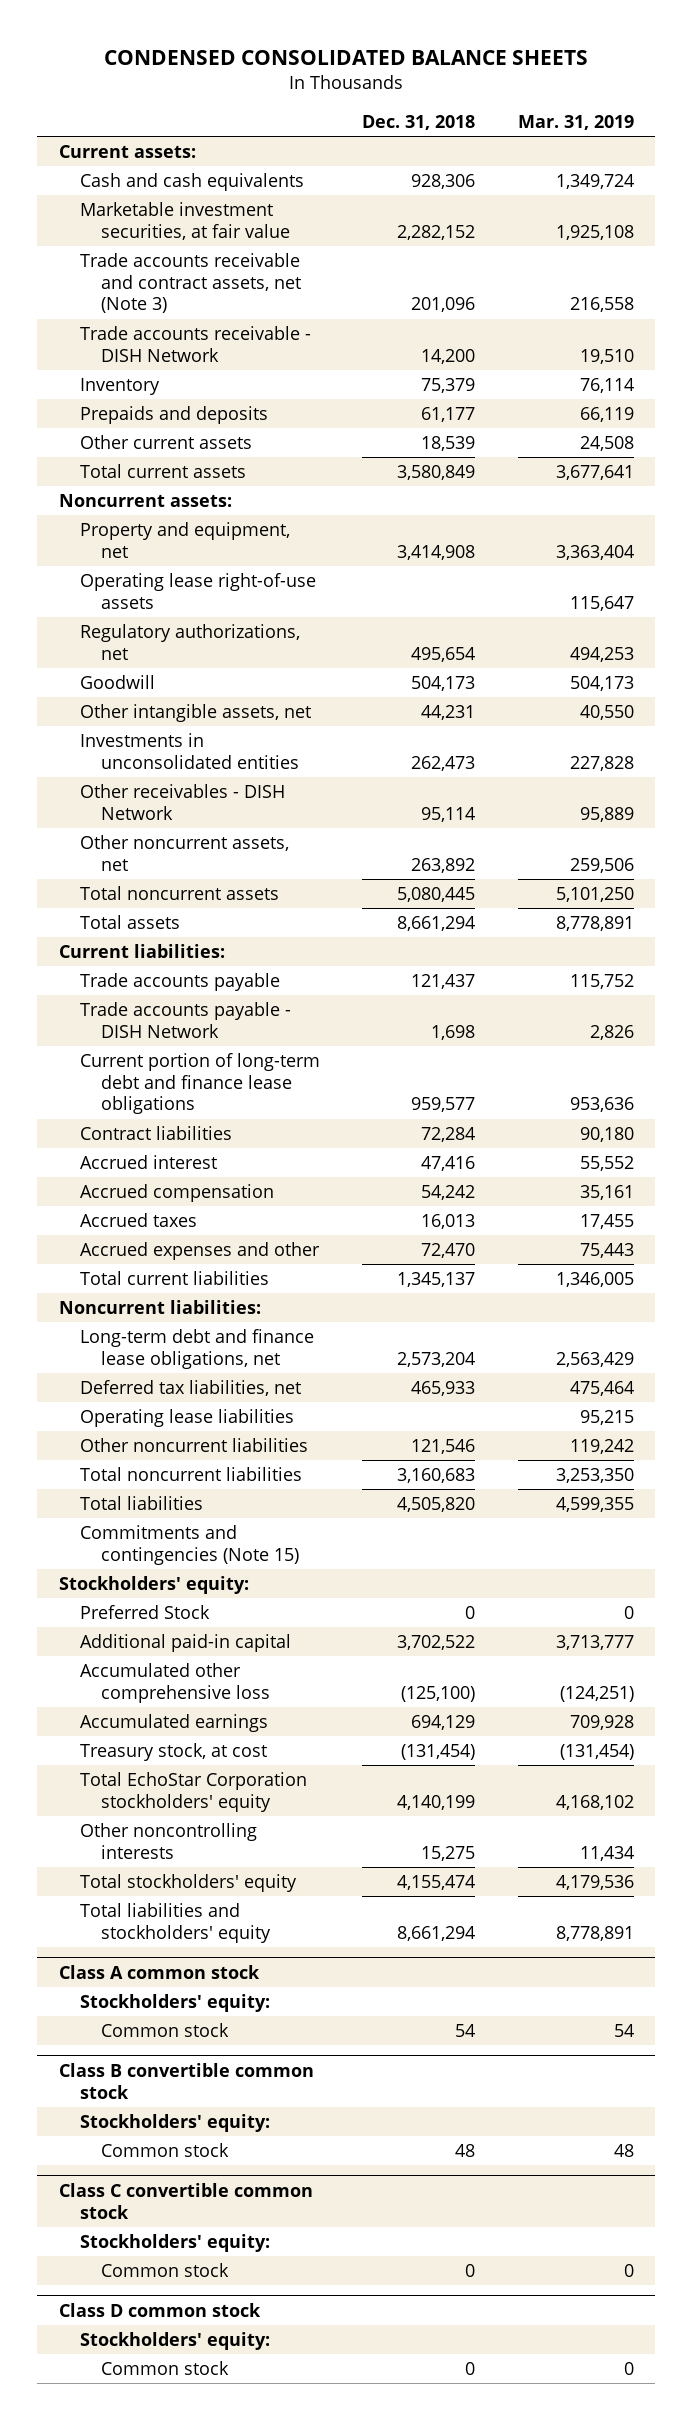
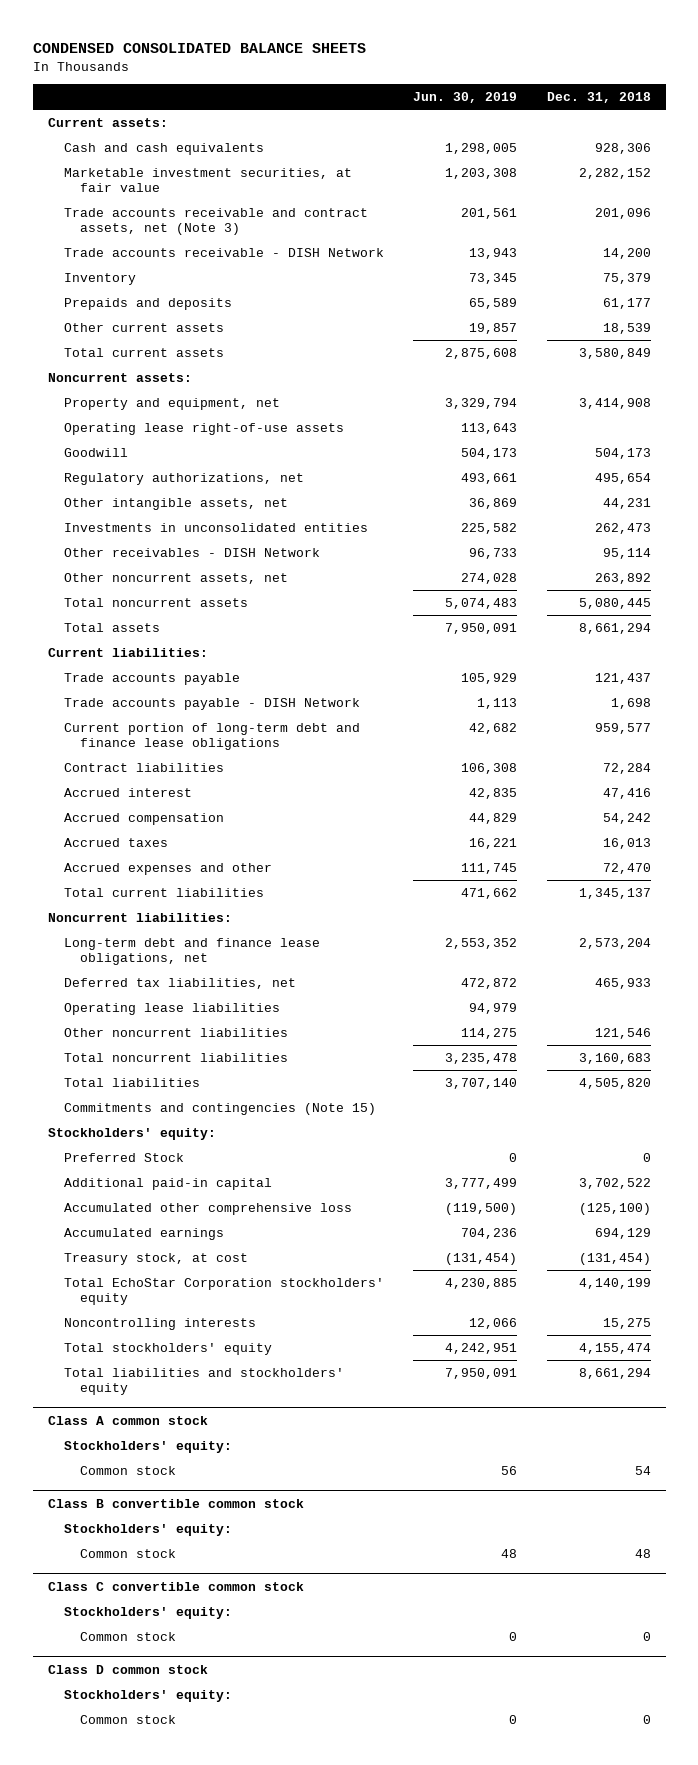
- | Dec. 31, 2018 | Mar. 31, 2019
+ | Jun. 30, 2019 | Dec. 31, 2018
moved down: Regulatory authorizations, net | 493,661 | 495,654
- Other noncontrolling interests | 15,275 | 11,434
+ Noncontrolling interests | 12,066 | 15,275

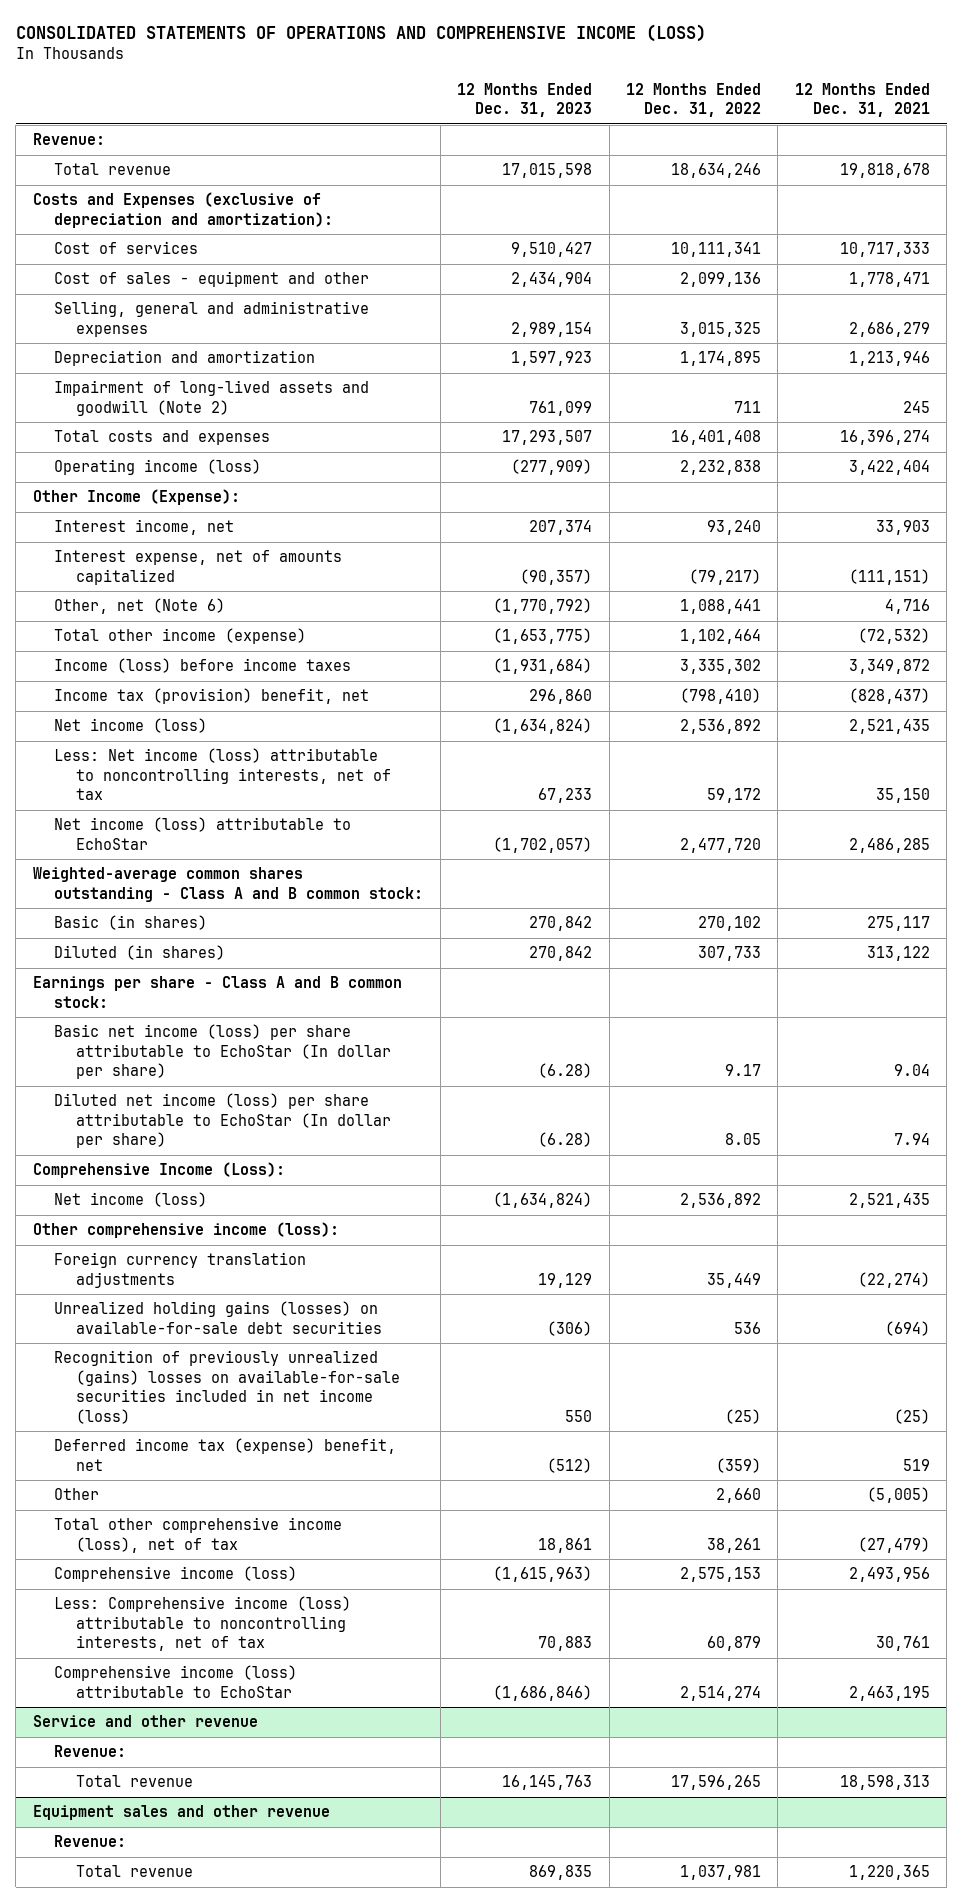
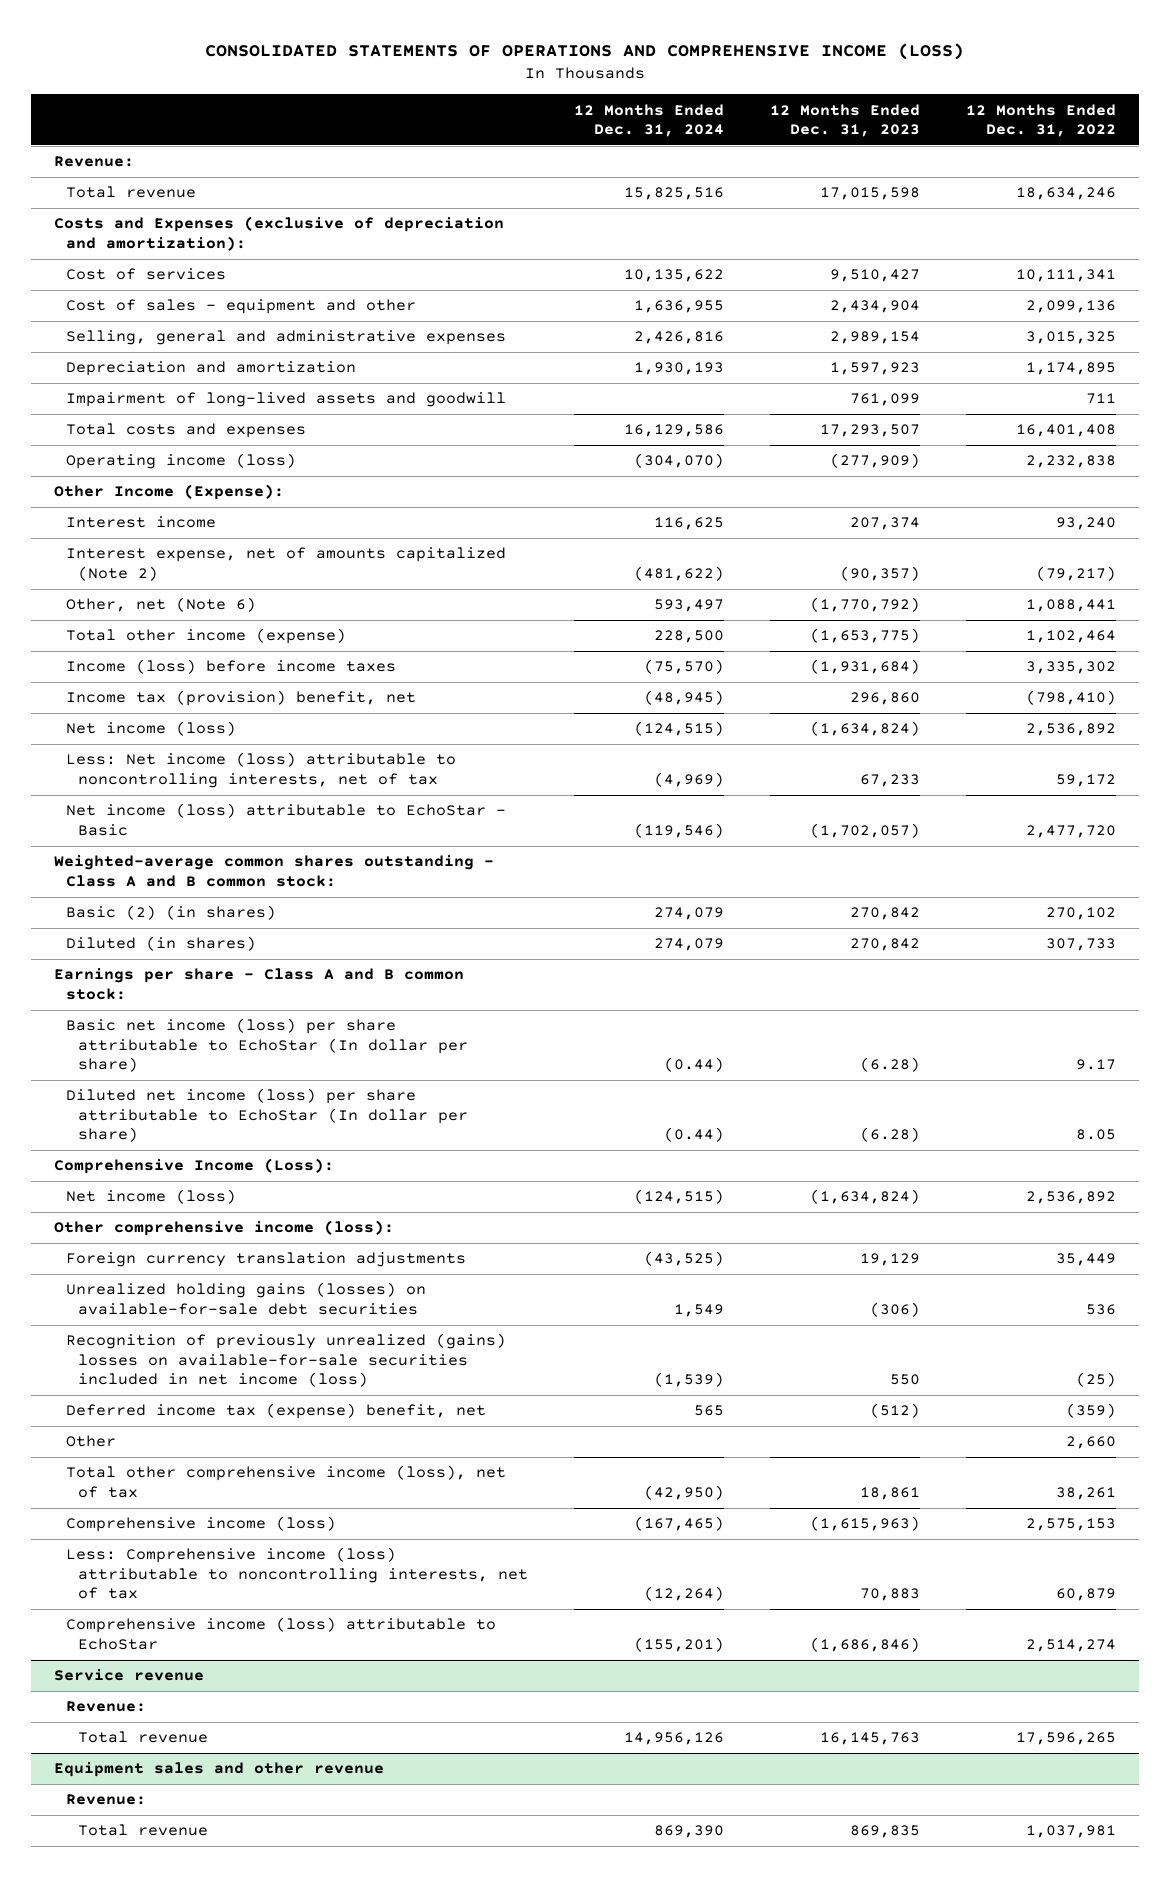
- | 12 Months Ended Dec. 31, 2023 | 12 Months Ended Dec. 31, 2022 | 12 Months Ended Dec. 31, 2021
+ | 12 Months Ended Dec. 31, 2024 | 12 Months Ended Dec. 31, 2023 | 12 Months Ended Dec. 31, 2022
- Impairment of long-lived assets and goodwill (Note 2) | 761,099 | 711 | 245
+ Impairment of long-lived assets and goodwill | | 761,099 | 711
- Interest income, net | 207,374 | 93,240 | 33,903
- Interest expense, net of amounts capitalized | (90,357) | (79,217) | (111,151)
+ Interest income | 116,625 | 207,374 | 93,240
+ Interest expense, net of amounts capitalized (Note 2) | (481,622) | (90,357) | (79,217)
- Net income (loss) attributable to EchoStar | (1,702,057) | 2,477,720 | 2,486,285
+ Net income (loss) attributable to EchoStar - Basic | (119,546) | (1,702,057) | 2,477,720
- Basic (in shares) | 270,842 | 270,102 | 275,117
+ Basic (2) (in shares) | 274,079 | 270,842 | 270,102
- Service and other revenue
+ Service revenue

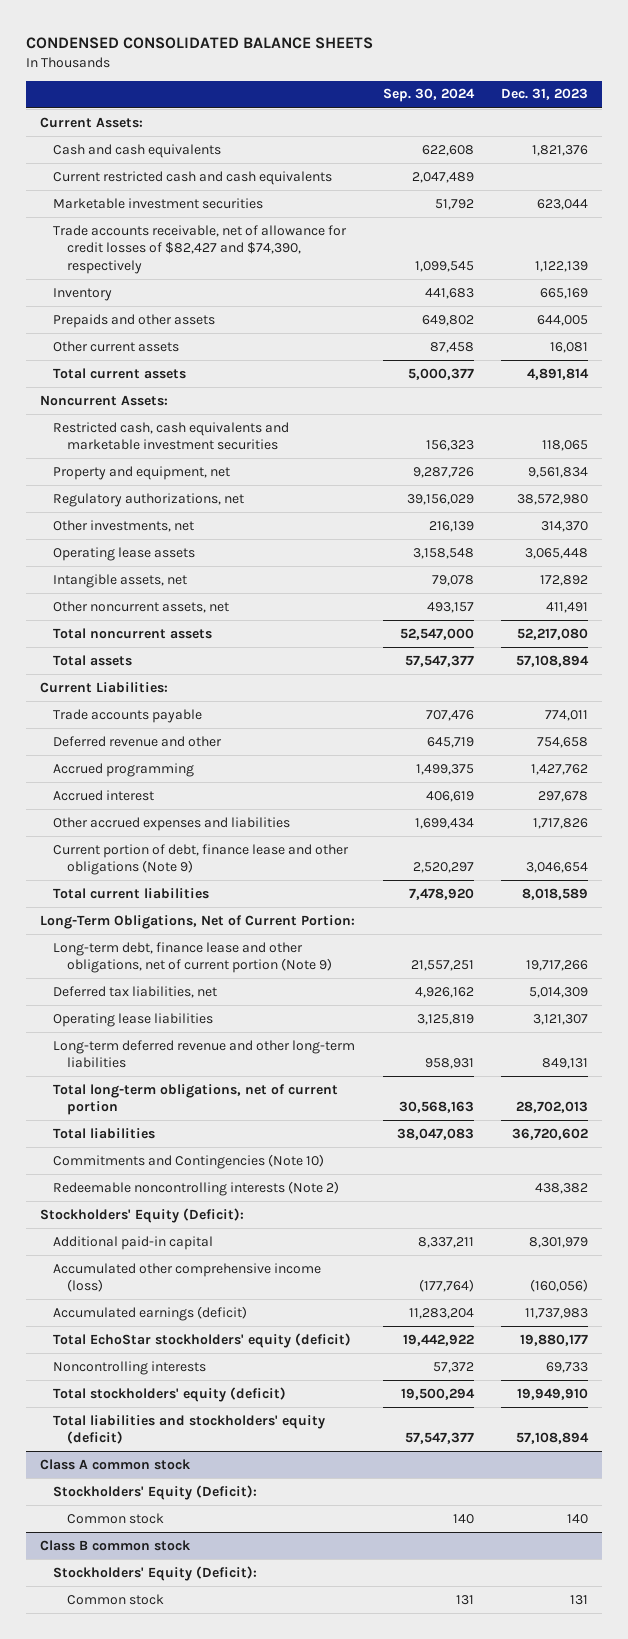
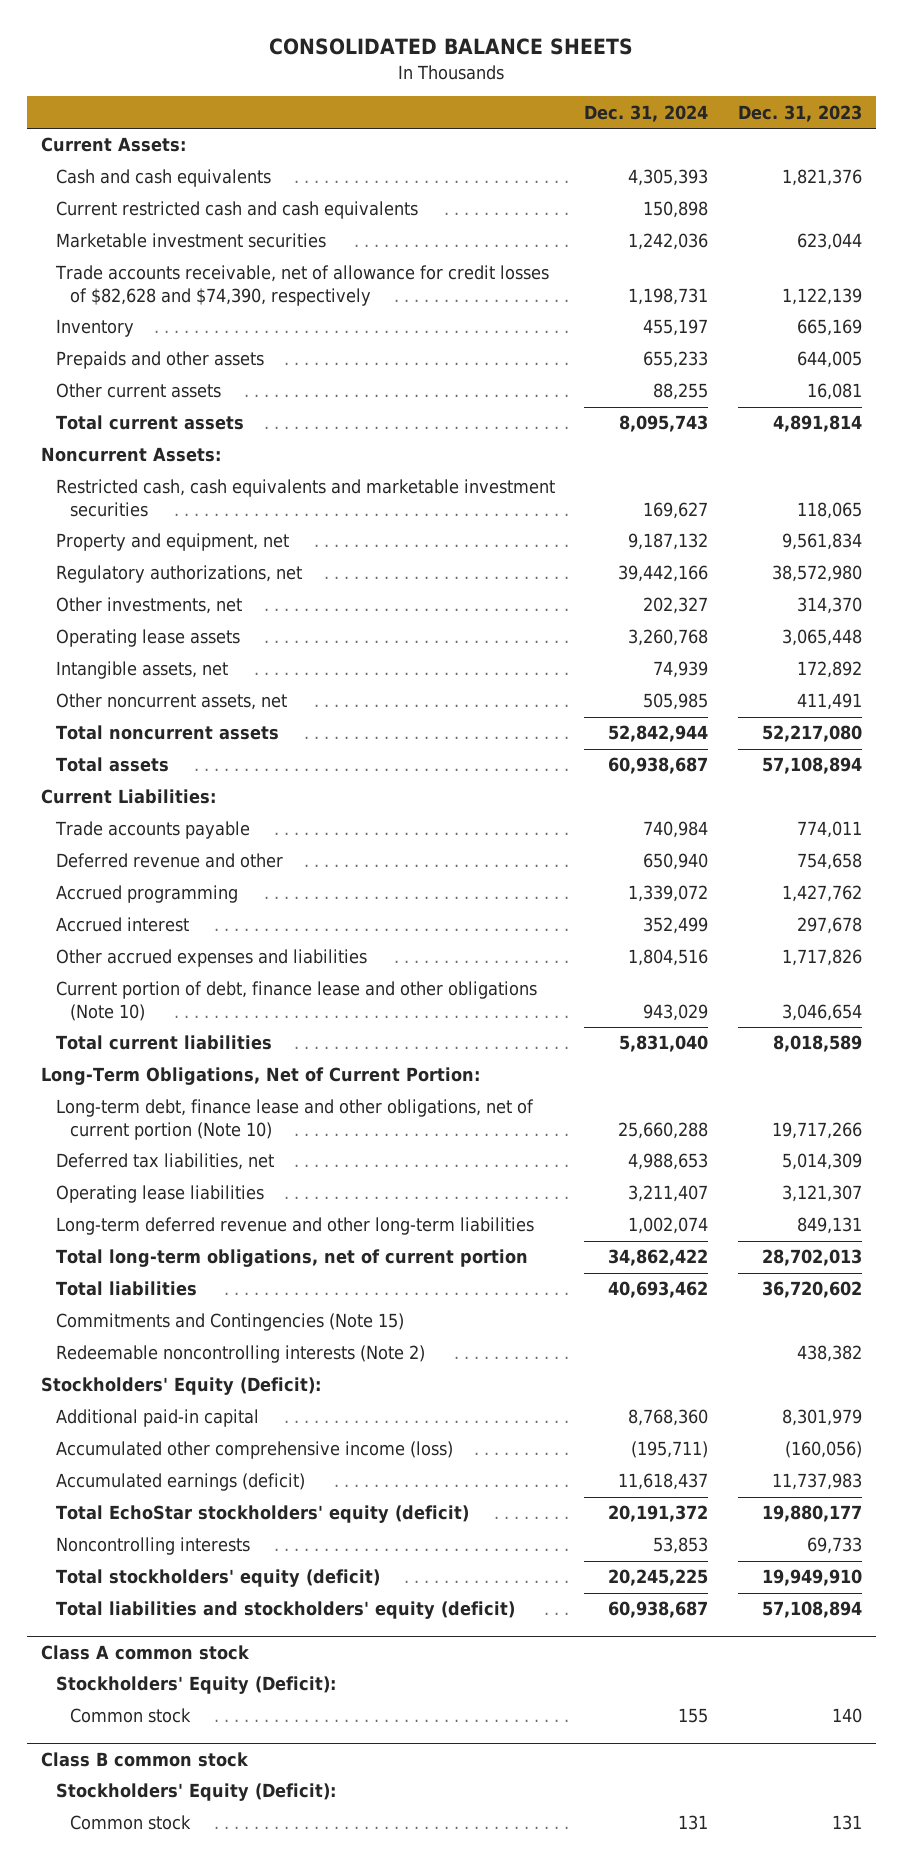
- CONDENSED CONSOLIDATED BALANCE SHEETS
+ CONSOLIDATED BALANCE SHEETS
- | Sep. 30, 2024 | Dec. 31, 2023
+ | Dec. 31, 2024 | Dec. 31, 2023
- Trade accounts receivable, net of allowance for credit losses of $82,427 and $74,390, respectively | 1,099,545 | 1,122,139
+ Trade accounts receivable, net of allowance for credit losses of $82,628 and $74,390, respectively | 1,198,731 | 1,122,139
- Current portion of debt, finance lease and other obligations (Note 9) | 2,520,297 | 3,046,654
+ Current portion of debt, finance lease and other obligations (Note 10) | 943,029 | 3,046,654
- Long-term debt, finance lease and other obligations, net of current portion (Note 9) | 21,557,251 | 19,717,266
+ Long-term debt, finance lease and other obligations, net of current portion (Note 10) | 25,660,288 | 19,717,266
- Commitments and Contingencies (Note 10)
+ Commitments and Contingencies (Note 15)

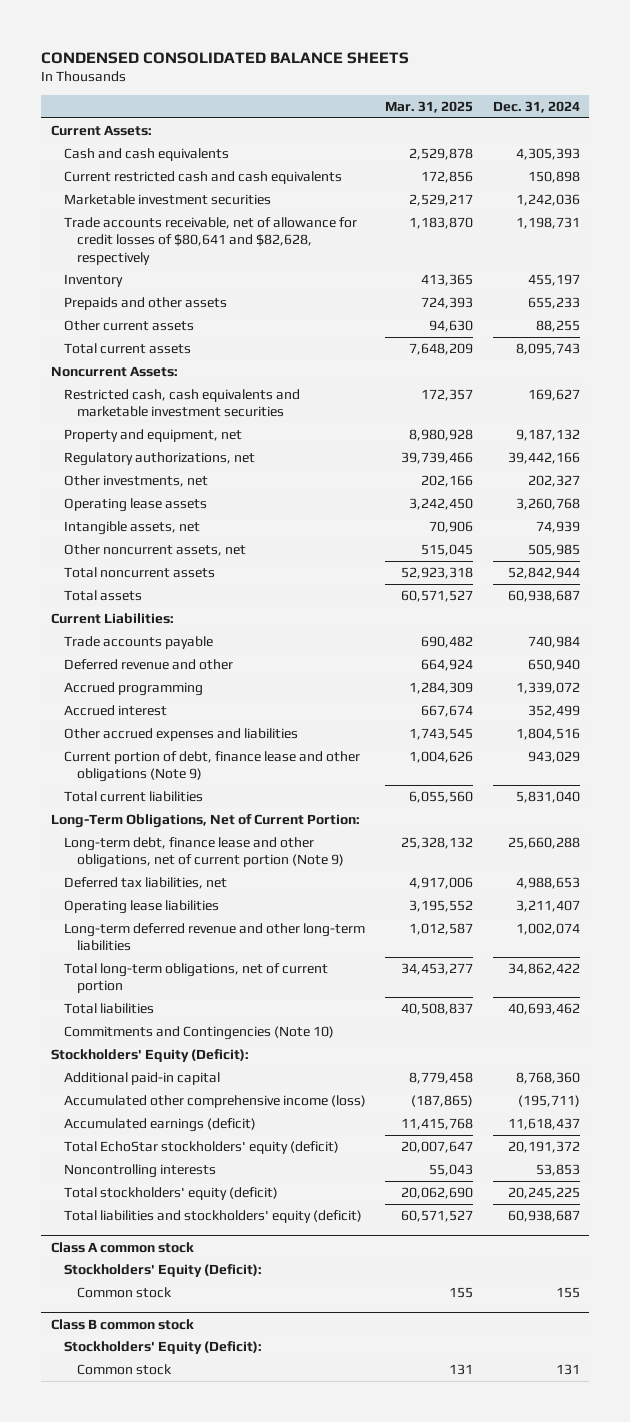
- CONSOLIDATED BALANCE SHEETS
+ CONDENSED CONSOLIDATED BALANCE SHEETS
- | Dec. 31, 2024 | Dec. 31, 2023
+ | Mar. 31, 2025 | Dec. 31, 2024
- Trade accounts receivable, net of allowance for credit losses of $82,628 and $74,390, respectively | 1,198,731 | 1,122,139
+ Trade accounts receivable, net of allowance for credit losses of $80,641 and $82,628, respectively | 1,183,870 | 1,198,731
- Current portion of debt, finance lease and other obligations (Note 10) | 943,029 | 3,046,654
+ Current portion of debt, finance lease and other obligations (Note 9) | 1,004,626 | 943,029
- Long-term debt, finance lease and other obligations, net of current portion (Note 10) | 25,660,288 | 19,717,266
+ Long-term debt, finance lease and other obligations, net of current portion (Note 9) | 25,328,132 | 25,660,288
- Commitments and Contingencies (Note 15)
- Redeemable noncontrolling interests (Note 2) | | 438,382
+ Commitments and Contingencies (Note 10)

